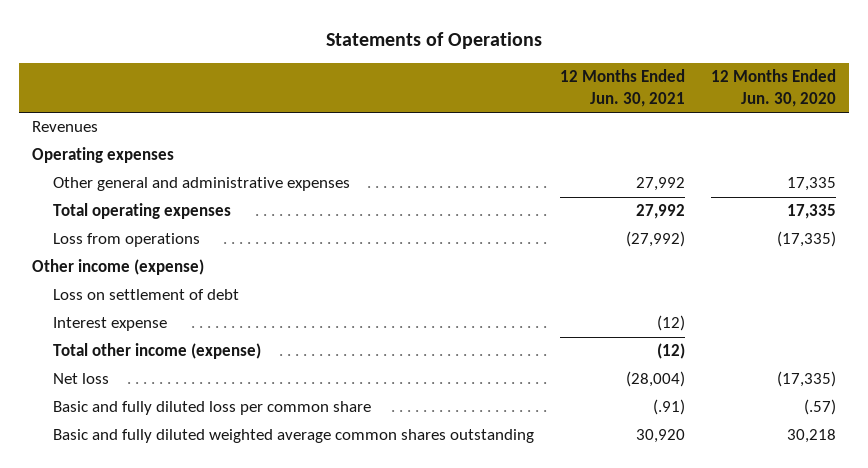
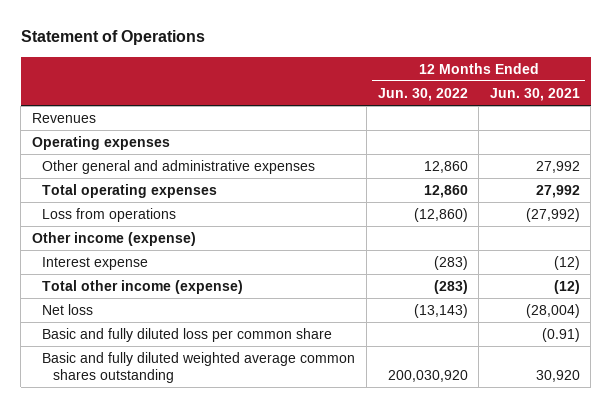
- Statements of Operations
+ Statement of Operations
- | 12 Months Ended Jun. 30, 2021 | 12 Months Ended Jun. 30, 2020
+ | 12 Months Ended Jun. 30, 2022 | 12 Months Ended Jun. 30, 2021
- Loss on settlement of debt
- Basic and fully diluted loss per common share | (.91) | (.57)
+ Basic and fully diluted loss per common share | | (0.91)

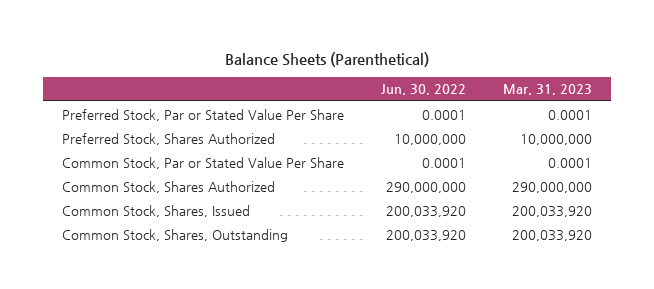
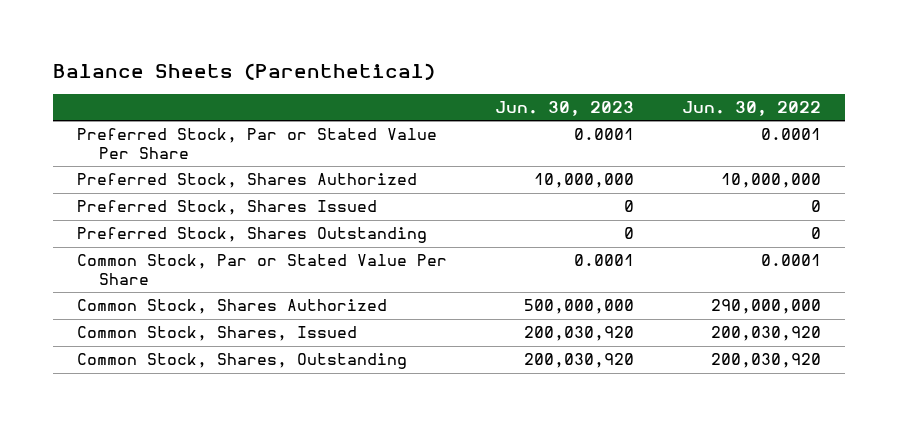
- | Jun. 30, 2022 | Mar. 31, 2023
+ | Jun. 30, 2023 | Jun. 30, 2022
+ Preferred Stock, Shares Issued | 0 | 0
+ Preferred Stock, Shares Outstanding | 0 | 0
- Common Stock, Shares, Issued | 200,033,920 | 200,033,920
- Common Stock, Shares, Outstanding | 200,033,920 | 200,033,920
+ Common Stock, Shares, Issued | 200,030,920 | 200,030,920
+ Common Stock, Shares, Outstanding | 200,030,920 | 200,030,920

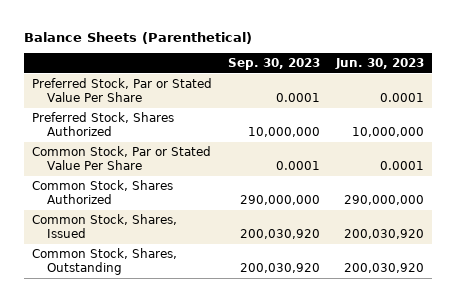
- | Jun. 30, 2023 | Jun. 30, 2022
+ | Sep. 30, 2023 | Jun. 30, 2023
- Preferred Stock, Shares Issued | 0 | 0
- Preferred Stock, Shares Outstanding | 0 | 0
- Common Stock, Shares Authorized | 500,000,000 | 290,000,000
+ Common Stock, Shares Authorized | 290,000,000 | 290,000,000

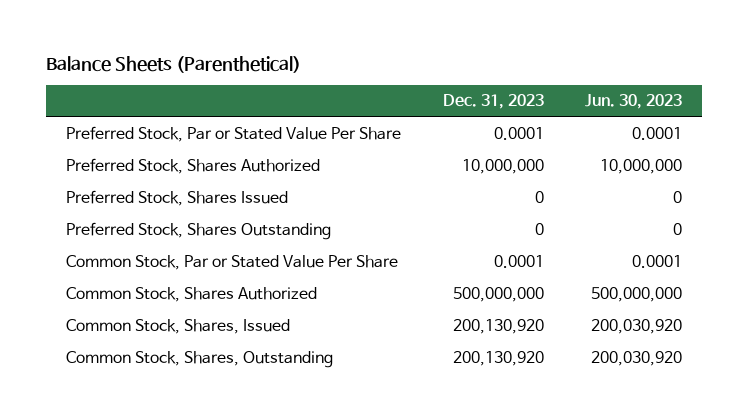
- | Sep. 30, 2023 | Jun. 30, 2023
+ | Dec. 31, 2023 | Jun. 30, 2023
+ Preferred Stock, Shares Issued | 0 | 0
+ Preferred Stock, Shares Outstanding | 0 | 0
- Common Stock, Shares Authorized | 290,000,000 | 290,000,000
+ Common Stock, Shares Authorized | 500,000,000 | 500,000,000

